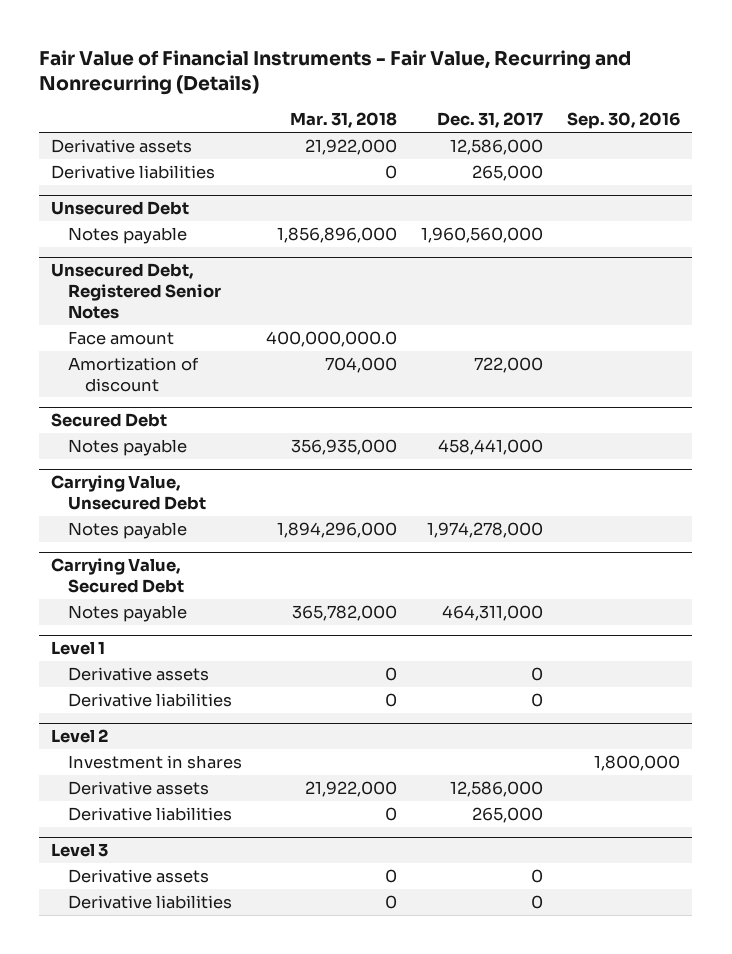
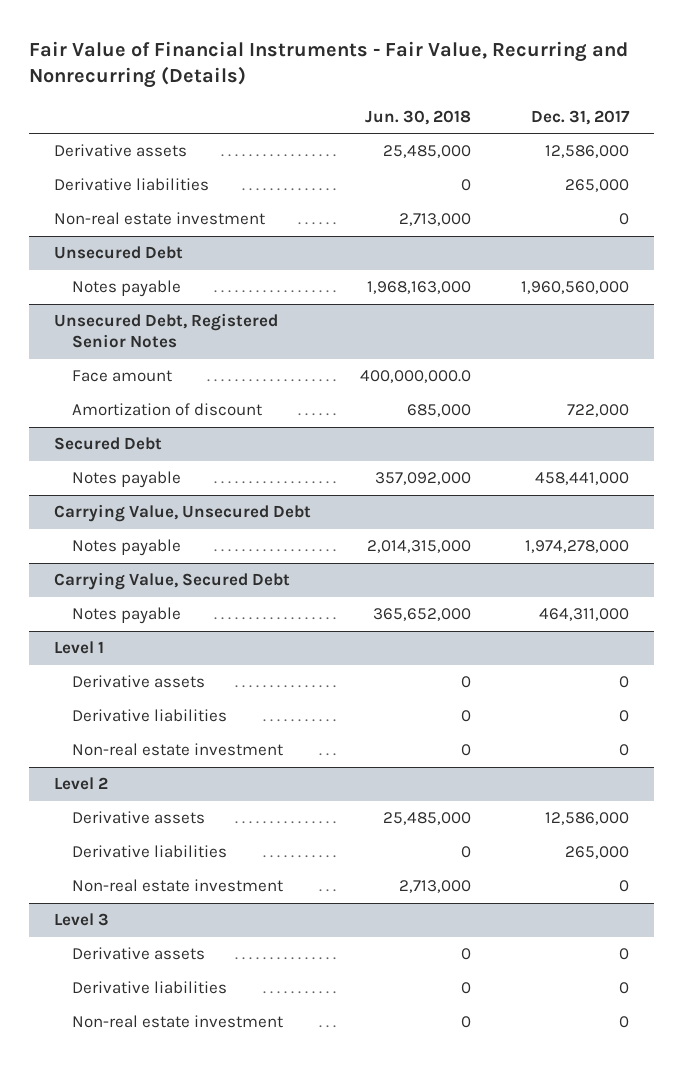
- | Mar. 31, 2018 | Dec. 31, 2017 | Sep. 30, 2016
+ | Jun. 30, 2018 | Dec. 31, 2017
+ Non-real estate investment | 2,713,000 | 0
@ Level 1
+ Non-real estate investment | 0 | 0
@ Level 2
- Investment in shares | | | 1,800,000
+ Non-real estate investment | 2,713,000 | 0
@ Level 3
+ Non-real estate investment | 0 | 0

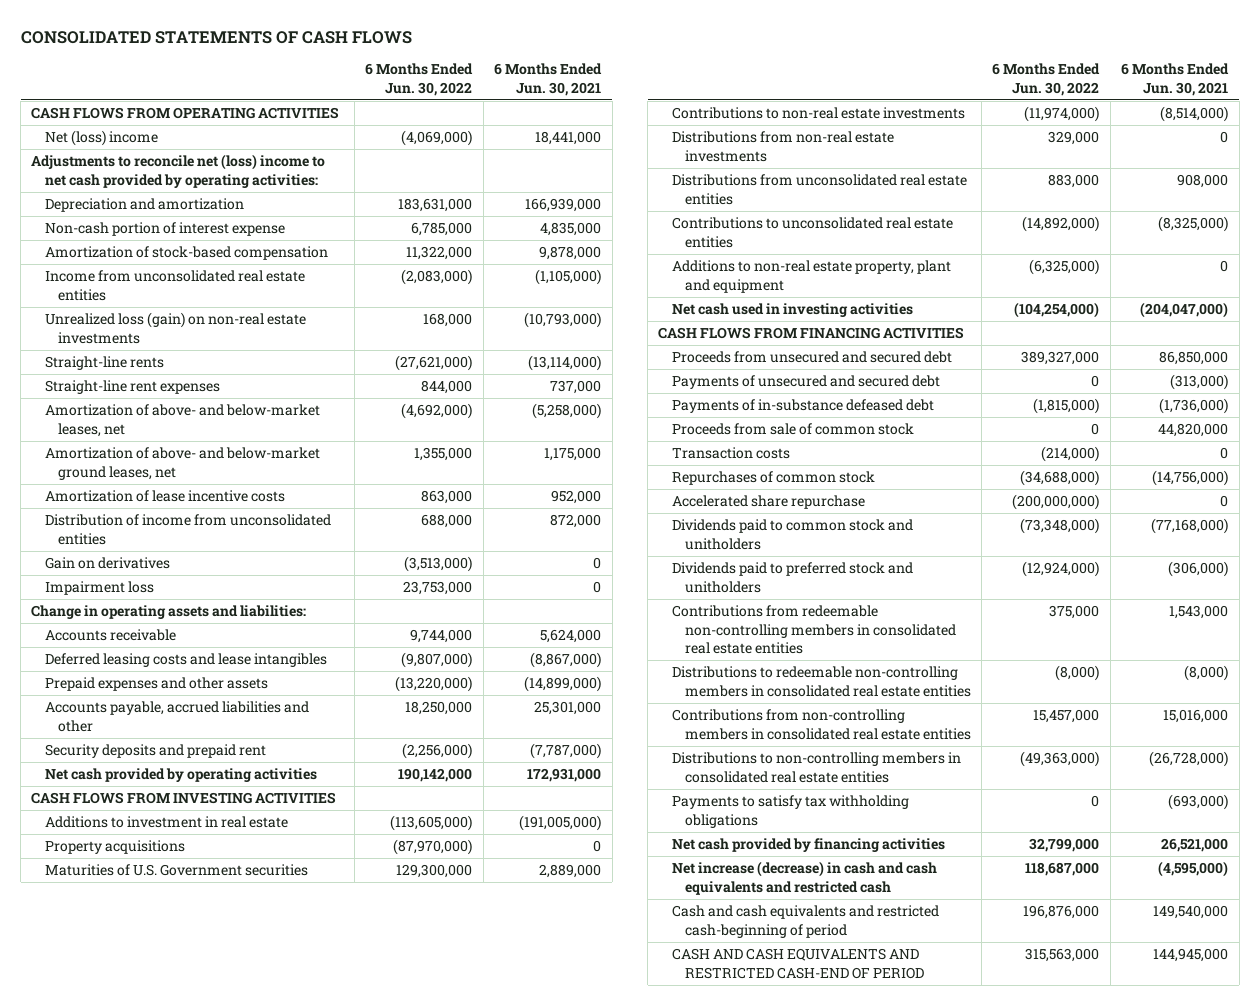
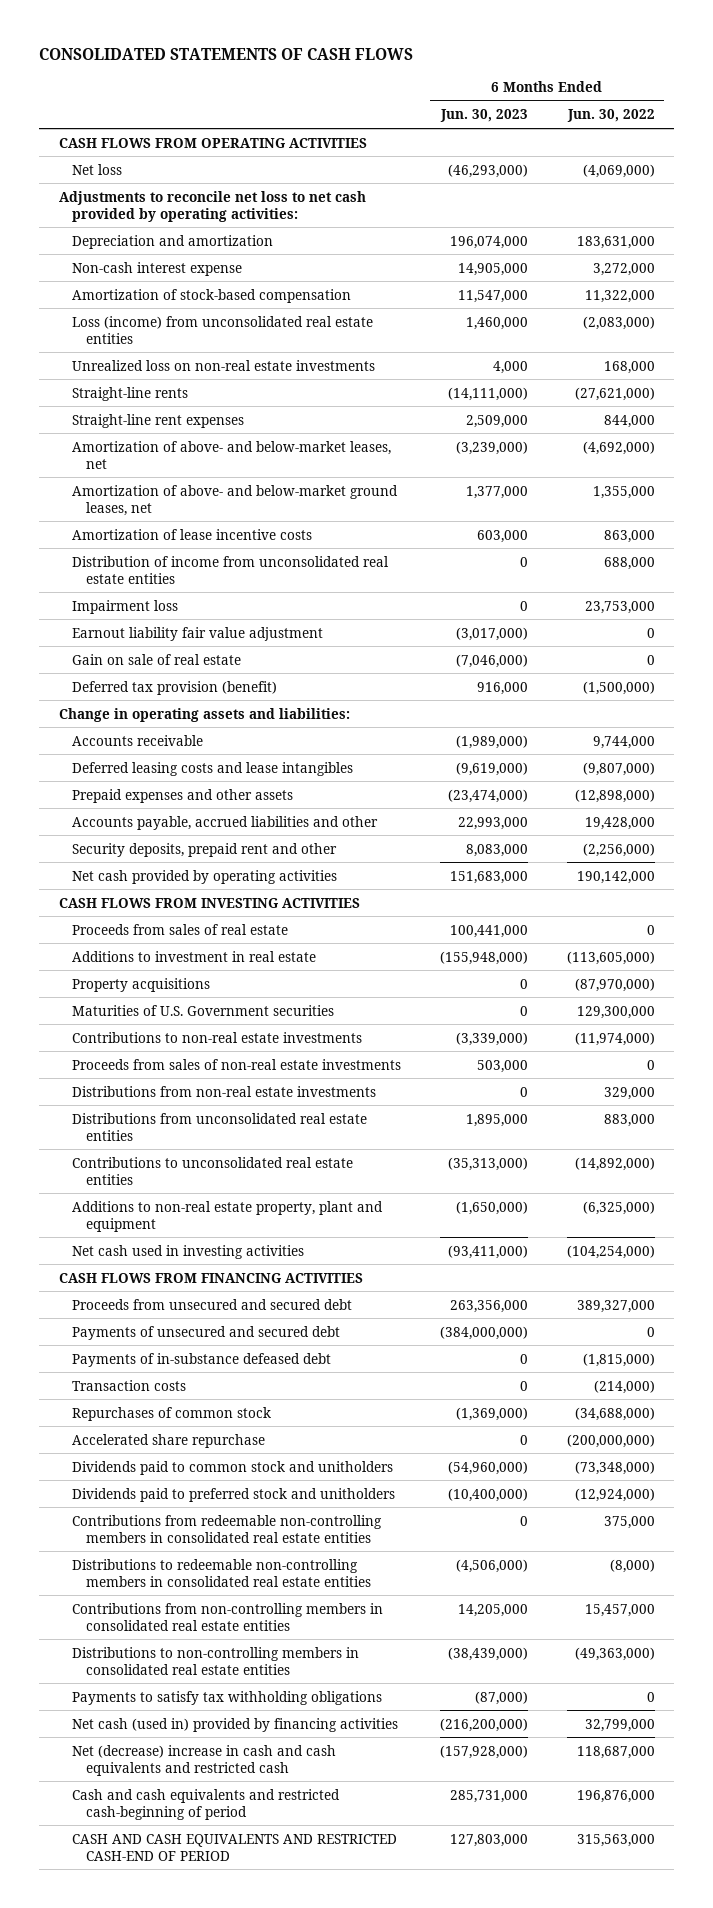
- | 6 Months Ended Jun. 30, 2022 | 6 Months Ended Jun. 30, 2021
+ | 6 Months Ended Jun. 30, 2023 | 6 Months Ended Jun. 30, 2022
- Net (loss) income | (4,069,000) | 18,441,000
- Adjustments to reconcile net (loss) income to net cash provided by operating activities:
+ Net loss | (46,293,000) | (4,069,000)
+ Adjustments to reconcile net loss to net cash provided by operating activities:
- Non-cash portion of interest expense | 6,785,000 | 4,835,000
+ Non-cash interest expense | 14,905,000 | 3,272,000
- Income from unconsolidated real estate entities | (2,083,000) | (1,105,000)
- Unrealized loss (gain) on non-real estate investments | 168,000 | (10,793,000)
+ Loss (income) from unconsolidated real estate entities | 1,460,000 | (2,083,000)
+ Unrealized loss on non-real estate investments | 4,000 | 168,000
- Distribution of income from unconsolidated entities | 688,000 | 872,000
- Gain on derivatives | (3,513,000) | 0
+ Distribution of income from unconsolidated real estate entities | 0 | 688,000
+ Earnout liability fair value adjustment | (3,017,000) | 0
+ Gain on sale of real estate | (7,046,000) | 0
+ Deferred tax provision (benefit) | 916,000 | (1,500,000)
- Prepaid expenses and other assets | (13,220,000) | (14,899,000)
- Accounts payable, accrued liabilities and other | 18,250,000 | 25,301,000
- Security deposits and prepaid rent | (2,256,000) | (7,787,000)
+ Prepaid expenses and other assets | (23,474,000) | (12,898,000)
+ Accounts payable, accrued liabilities and other | 22,993,000 | 19,428,000
+ Security deposits, prepaid rent and other | 8,083,000 | (2,256,000)
+ Proceeds from sales of real estate | 100,441,000 | 0
+ Proceeds from sales of non-real estate investments | 503,000 | 0
- Proceeds from sale of common stock | 0 | 44,820,000
- Net cash provided by financing activities | 32,799,000 | 26,521,000
- Net increase (decrease) in cash and cash equivalents and restricted cash | 118,687,000 | (4,595,000)
+ Net cash (used in) provided by financing activities | (216,200,000) | 32,799,000
+ Net (decrease) increase in cash and cash equivalents and restricted cash | (157,928,000) | 118,687,000

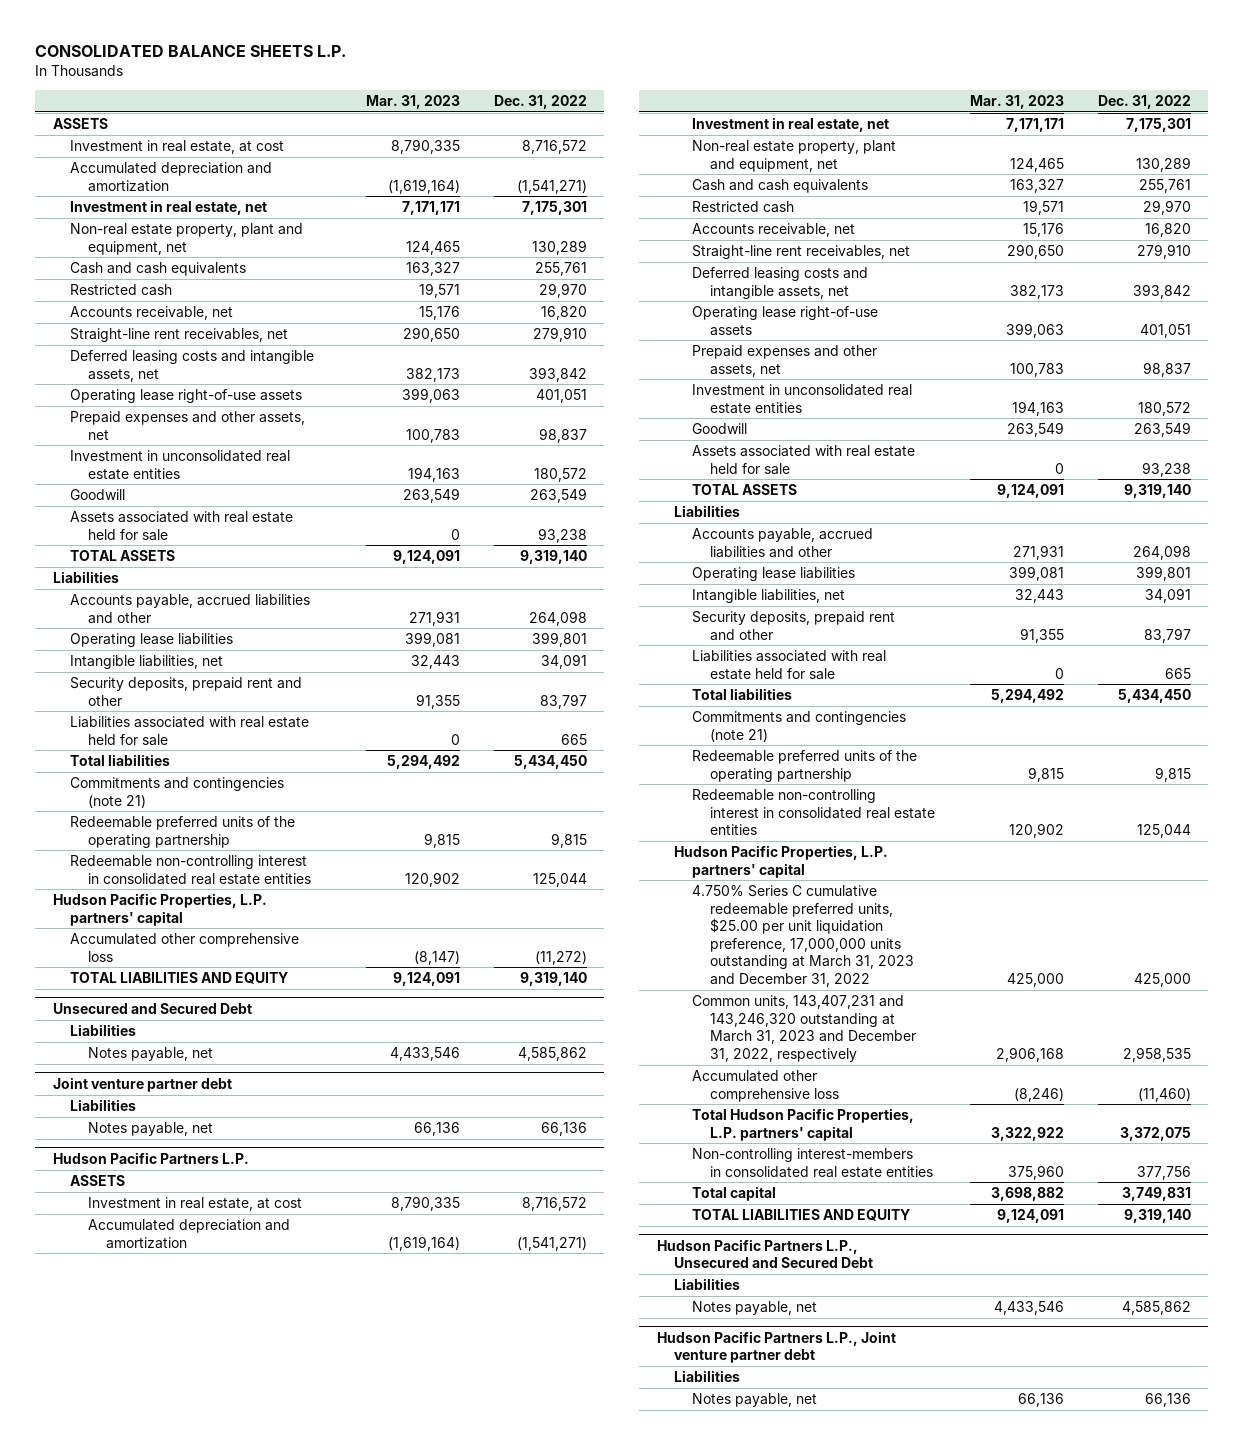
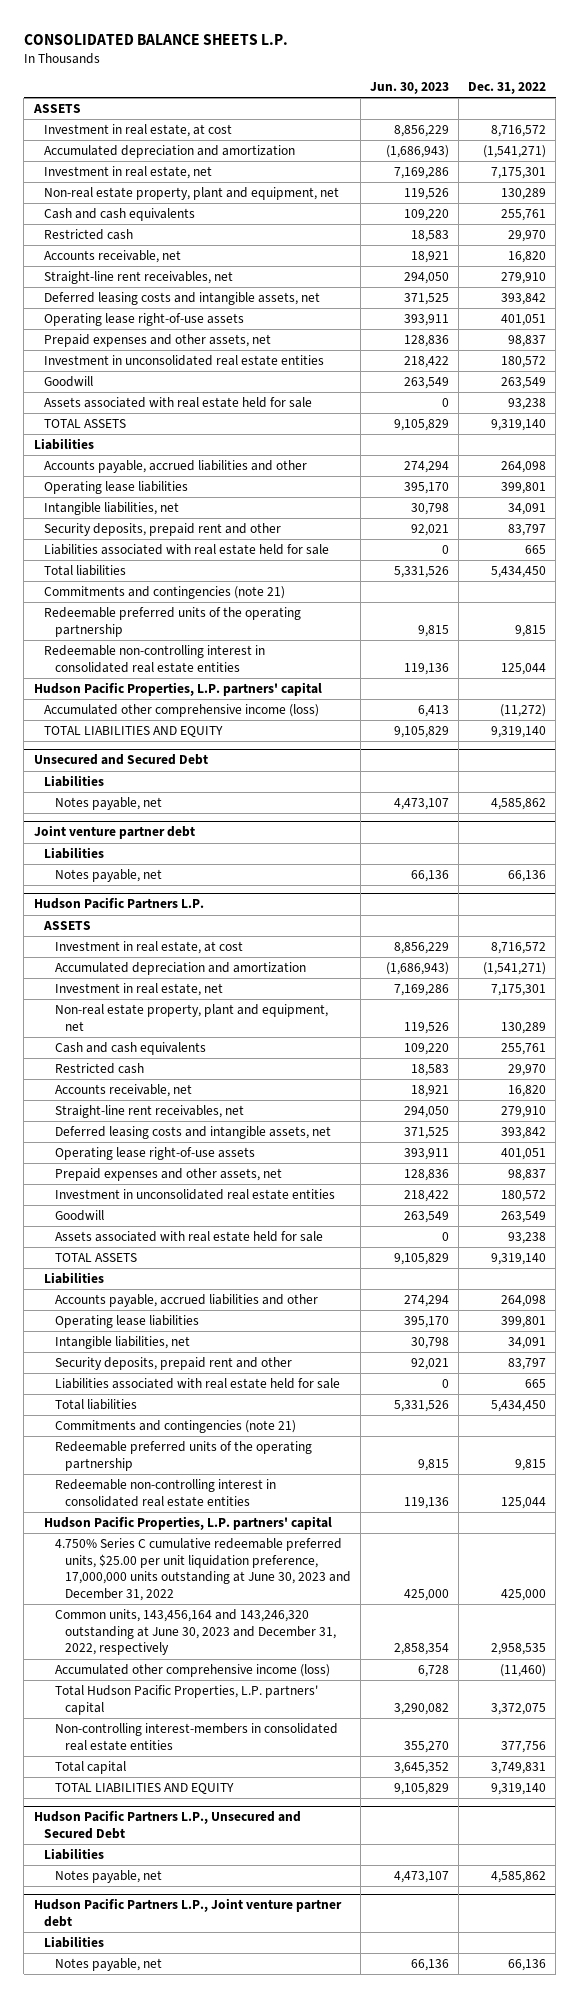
- | Mar. 31, 2023 | Dec. 31, 2022
+ | Jun. 30, 2023 | Dec. 31, 2022
- Accumulated other comprehensive loss | (8,147) | (11,272)
+ Accumulated other comprehensive income (loss) | 6,413 | (11,272)
@ Hudson Pacific Partners L.P.
- 4.750% Series C cumulative redeemable preferred units, $25.00 per unit liquidation preference, 17,000,000 units outstanding at March 31, 2023 and December 31, 2022 | 425,000 | 425,000
- Common units, 143,407,231 and 143,246,320 outstanding at March 31, 2023 and December 31, 2022, respectively | 2,906,168 | 2,958,535
- Accumulated other comprehensive loss | (8,246) | (11,460)
+ 4.750% Series C cumulative redeemable preferred units, $25.00 per unit liquidation preference, 17,000,000 units outstanding at June 30, 2023 and December 31, 2022 | 425,000 | 425,000
+ Common units, 143,456,164 and 143,246,320 outstanding at June 30, 2023 and December 31, 2022, respectively | 2,858,354 | 2,958,535
+ Accumulated other comprehensive income (loss) | 6,728 | (11,460)

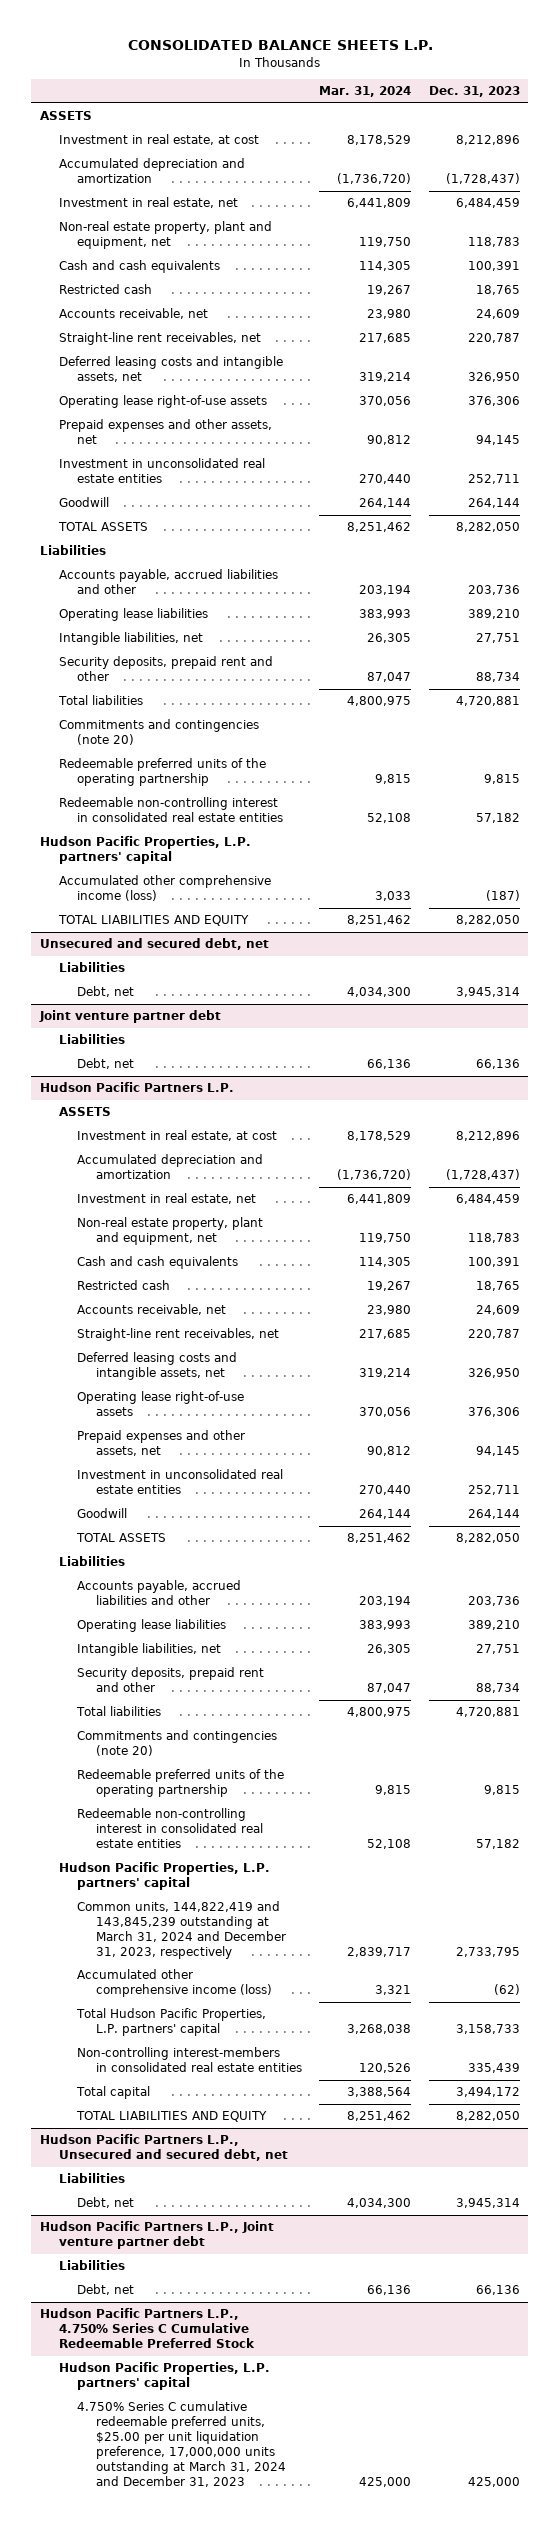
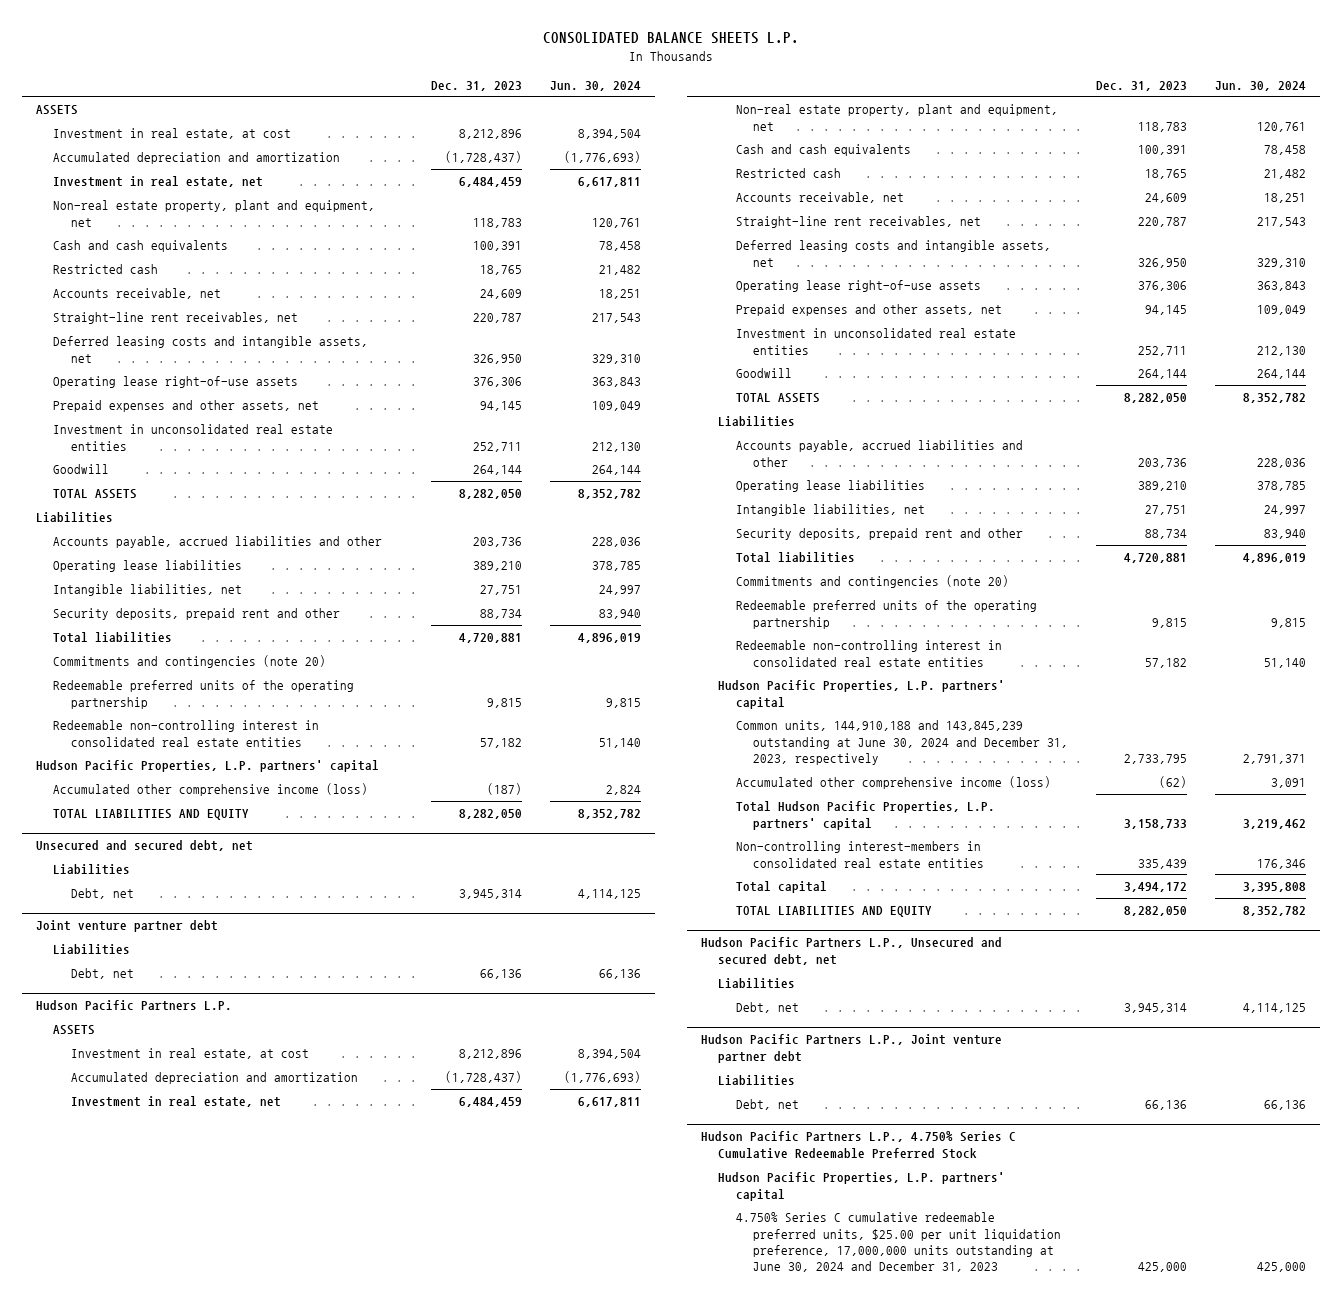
- | Mar. 31, 2024 | Dec. 31, 2023
+ | Dec. 31, 2023 | Jun. 30, 2024
@ Hudson Pacific Partners L.P.
- Common units, 144,822,419 and 143,845,239 outstanding at March 31, 2024 and December 31, 2023, respectively | 2,839,717 | 2,733,795
+ Common units, 144,910,188 and 143,845,239 outstanding at June 30, 2024 and December 31, 2023, respectively | 2,733,795 | 2,791,371
@ Hudson Pacific Partners L.P., 4.750% Series C Cumulative Redeemable Preferred Stock
- 4.750% Series C cumulative redeemable preferred units, $25.00 per unit liquidation preference, 17,000,000 units outstanding at March 31, 2024 and December 31, 2023 | 425,000 | 425,000
+ 4.750% Series C cumulative redeemable preferred units, $25.00 per unit liquidation preference, 17,000,000 units outstanding at June 30, 2024 and December 31, 2023 | 425,000 | 425,000

